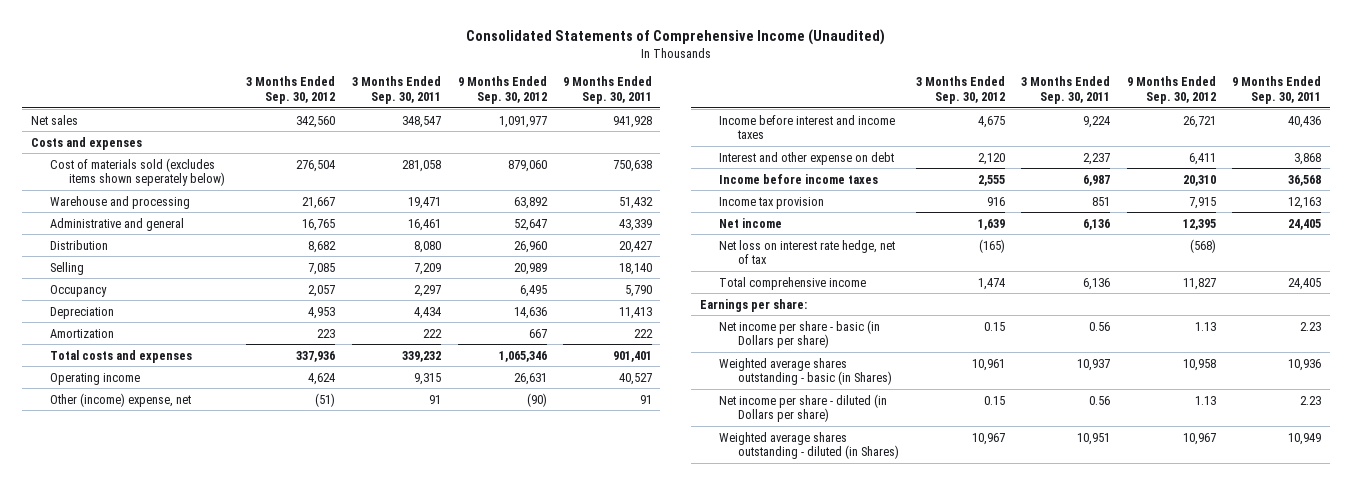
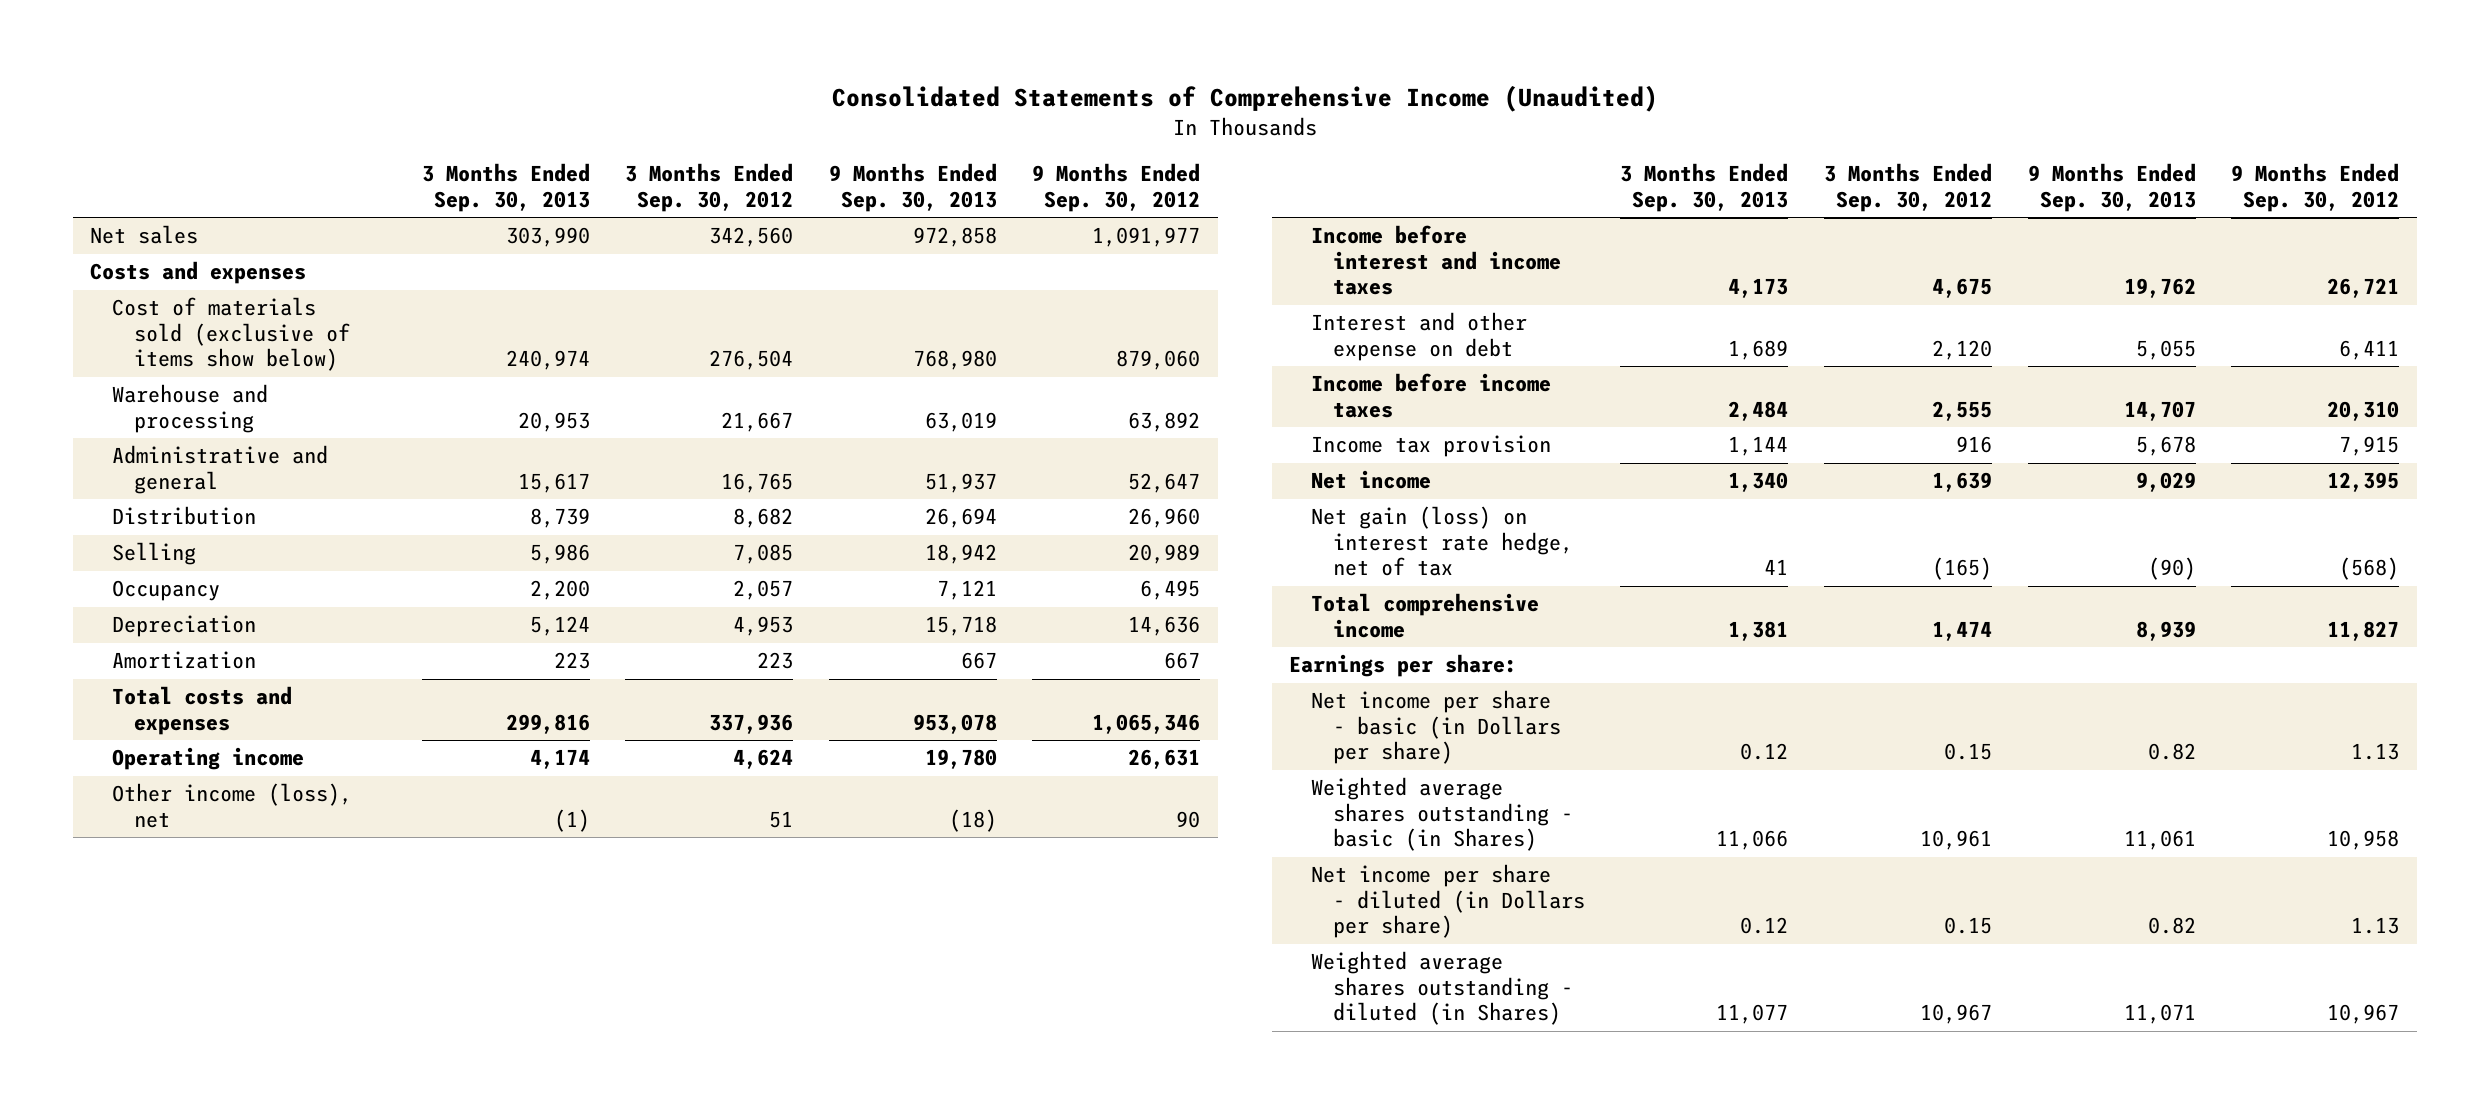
- | 3 Months Ended Sep. 30, 2012 | 3 Months Ended Sep. 30, 2011 | 9 Months Ended Sep. 30, 2012 | 9 Months Ended Sep. 30, 2011
+ | 3 Months Ended Sep. 30, 2013 | 3 Months Ended Sep. 30, 2012 | 9 Months Ended Sep. 30, 2013 | 9 Months Ended Sep. 30, 2012
- Cost of materials sold (excludes items shown seperately below) | 276,504 | 281,058 | 879,060 | 750,638
+ Cost of materials sold (exclusive of items show below) | 240,974 | 276,504 | 768,980 | 879,060
- Other (income) expense, net | (51) | 91 | (90) | 91
+ Other income (loss), net | (1) | 51 | (18) | 90
- Net loss on interest rate hedge, net of tax | (165) | | (568) |
+ Net gain (loss) on interest rate hedge, net of tax | 41 | (165) | (90) | (568)

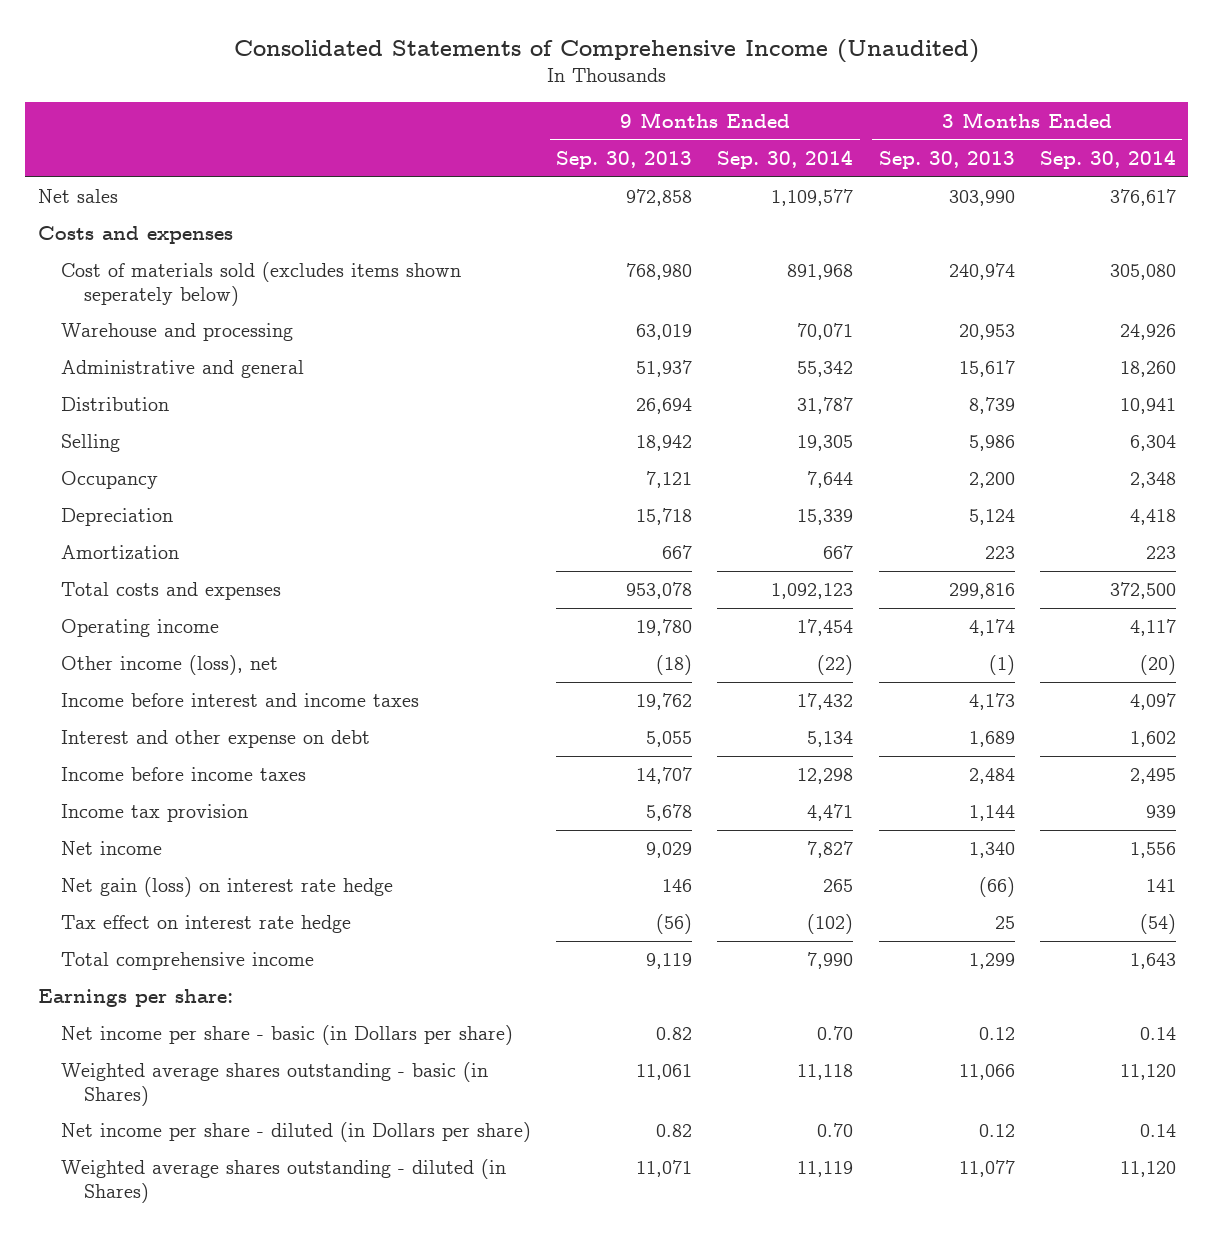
- | 3 Months Ended Sep. 30, 2013 | 3 Months Ended Sep. 30, 2012 | 9 Months Ended Sep. 30, 2013 | 9 Months Ended Sep. 30, 2012
+ | 9 Months Ended Sep. 30, 2013 | 9 Months Ended Sep. 30, 2014 | 3 Months Ended Sep. 30, 2013 | 3 Months Ended Sep. 30, 2014
- Cost of materials sold (exclusive of items show below) | 240,974 | 276,504 | 768,980 | 879,060
+ Cost of materials sold (excludes items shown seperately below) | 768,980 | 891,968 | 240,974 | 305,080
- Net gain (loss) on interest rate hedge, net of tax | 41 | (165) | (90) | (568)
- Total comprehensive income | 1,381 | 1,474 | 8,939 | 11,827
+ Net gain (loss) on interest rate hedge | 146 | 265 | (66) | 141
+ Tax effect on interest rate hedge | (56) | (102) | 25 | (54)
+ Total comprehensive income | 9,119 | 7,990 | 1,299 | 1,643

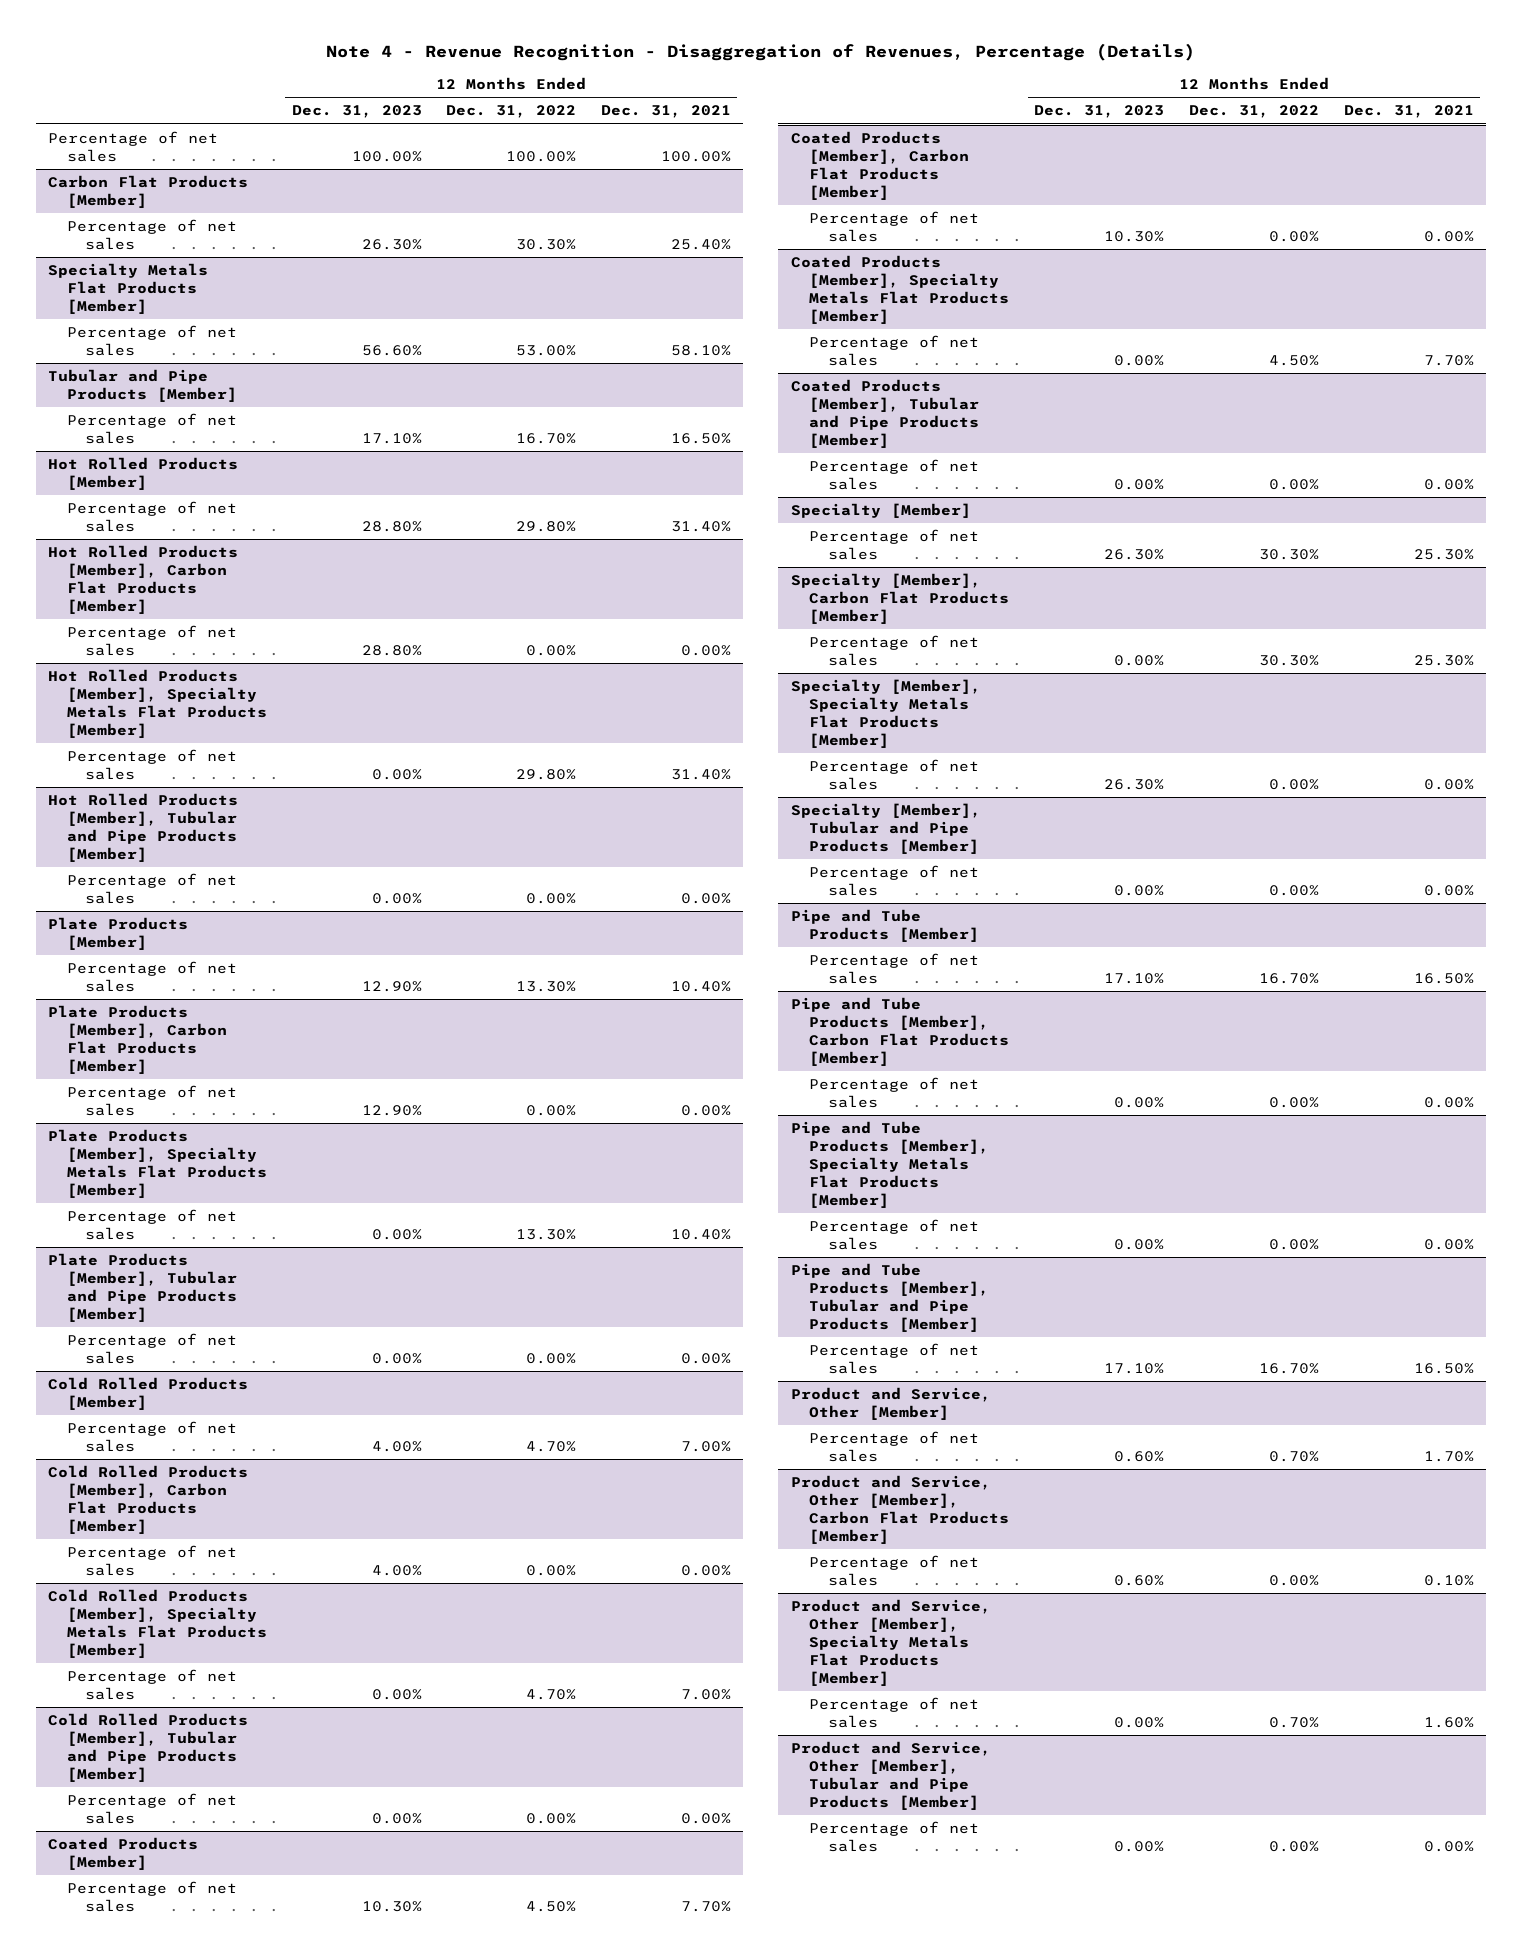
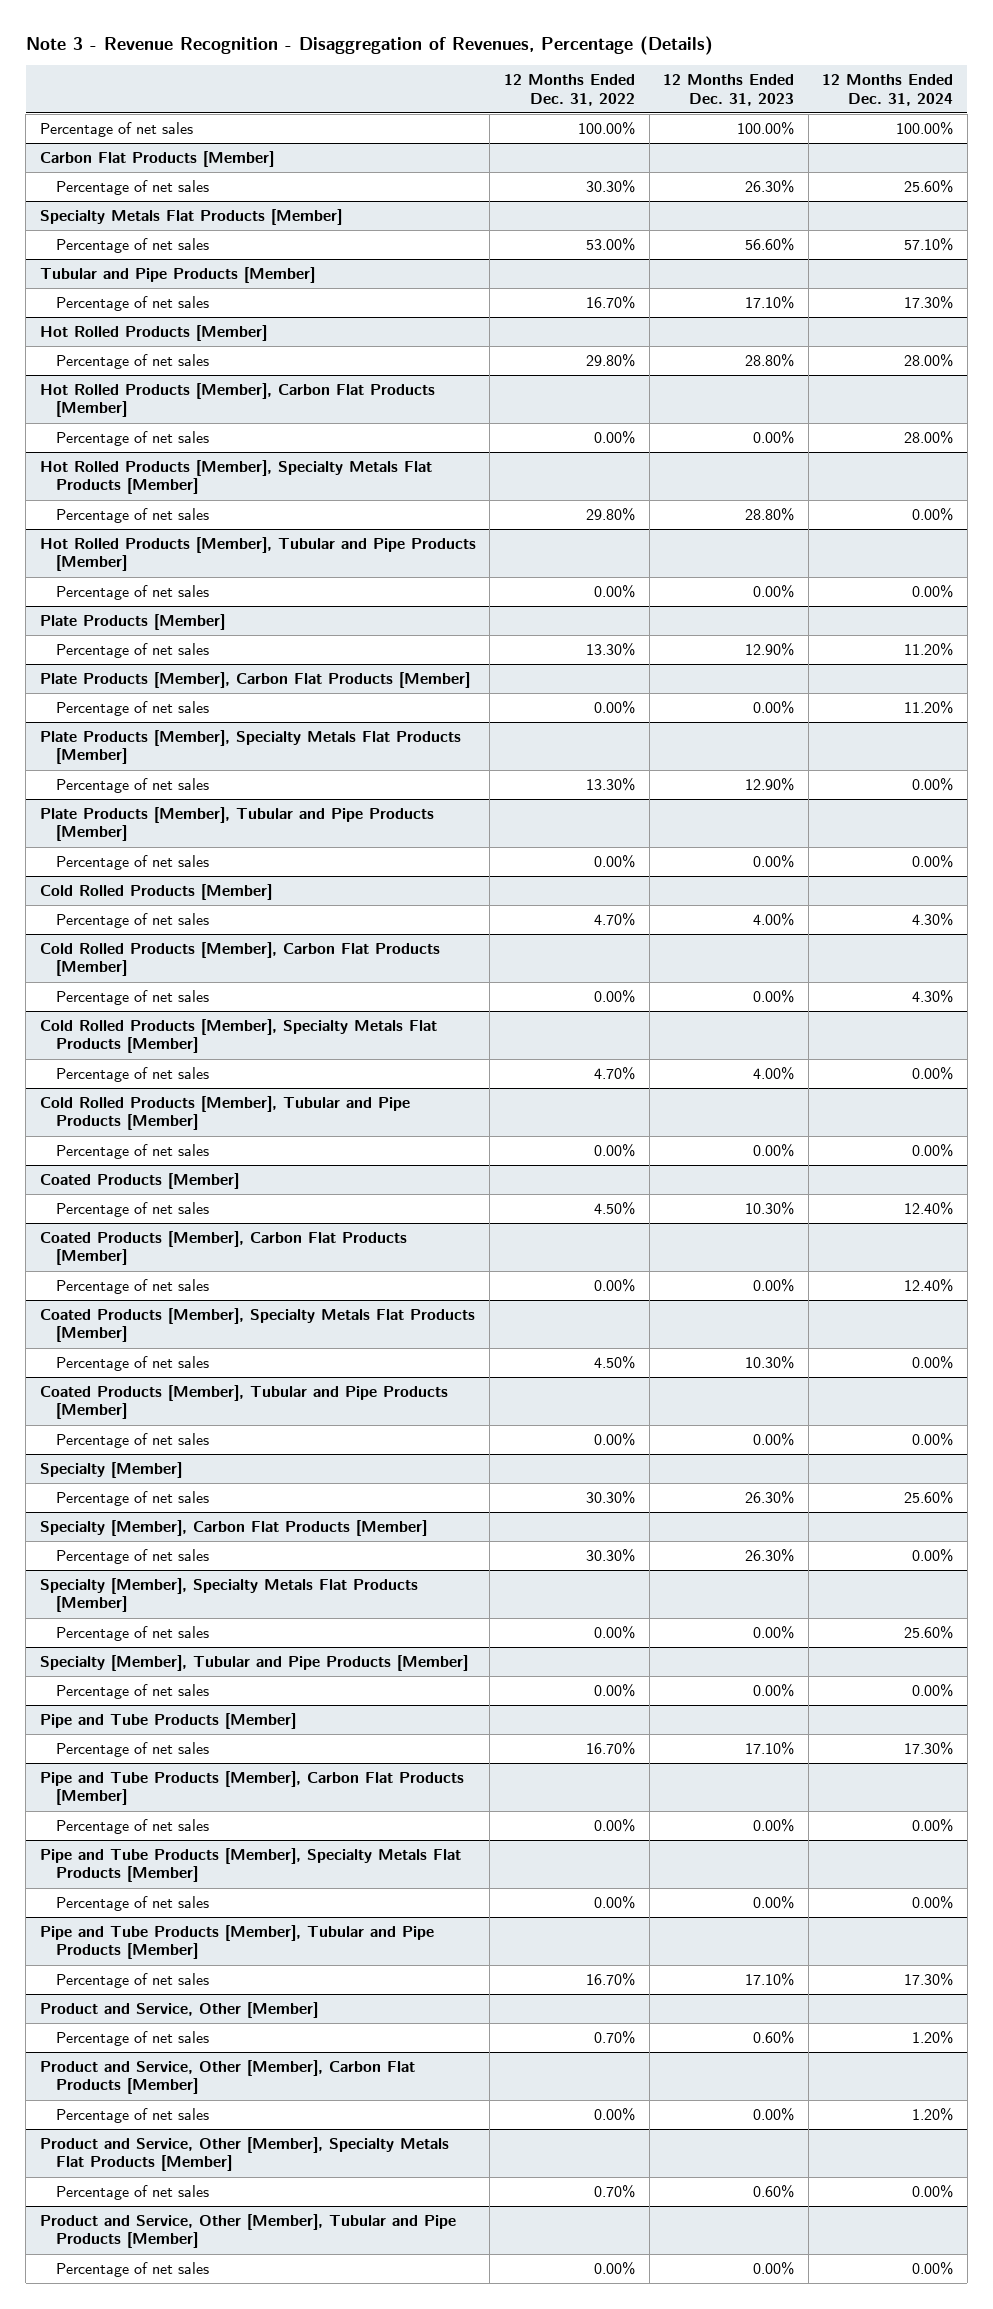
- Note 4 - Revenue Recognition - Disaggregation of Revenues, Percentage (Details)
+ Note 3 - Revenue Recognition - Disaggregation of Revenues, Percentage (Details)
- | 12 Months Ended Dec. 31, 2023 | 12 Months Ended Dec. 31, 2022 | 12 Months Ended Dec. 31, 2021
+ | 12 Months Ended Dec. 31, 2022 | 12 Months Ended Dec. 31, 2023 | 12 Months Ended Dec. 31, 2024
@ Hot Rolled Products [Member], Carbon Flat Products [Member]
- Percentage of net sales | 28.80% | 0.00% | 0.00%
+ Percentage of net sales | 0.00% | 0.00% | 28.00%
@ Hot Rolled Products [Member], Specialty Metals Flat Products [Member]
- Percentage of net sales | 0.00% | 29.80% | 31.40%
+ Percentage of net sales | 29.80% | 28.80% | 0.00%
@ Plate Products [Member], Carbon Flat Products [Member]
- Percentage of net sales | 12.90% | 0.00% | 0.00%
+ Percentage of net sales | 0.00% | 0.00% | 11.20%
@ Plate Products [Member], Specialty Metals Flat Products [Member]
- Percentage of net sales | 0.00% | 13.30% | 10.40%
+ Percentage of net sales | 13.30% | 12.90% | 0.00%
@ Cold Rolled Products [Member], Carbon Flat Products [Member]
- Percentage of net sales | 4.00% | 0.00% | 0.00%
+ Percentage of net sales | 0.00% | 0.00% | 4.30%
@ Cold Rolled Products [Member], Specialty Metals Flat Products [Member]
- Percentage of net sales | 0.00% | 4.70% | 7.00%
+ Percentage of net sales | 4.70% | 4.00% | 0.00%
@ Coated Products [Member], Carbon Flat Products [Member]
- Percentage of net sales | 10.30% | 0.00% | 0.00%
+ Percentage of net sales | 0.00% | 0.00% | 12.40%
@ Coated Products [Member], Specialty Metals Flat Products [Member]
- Percentage of net sales | 0.00% | 4.50% | 7.70%
+ Percentage of net sales | 4.50% | 10.30% | 0.00%
@ Specialty [Member], Carbon Flat Products [Member]
- Percentage of net sales | 0.00% | 30.30% | 25.30%
+ Percentage of net sales | 30.30% | 26.30% | 0.00%
@ Specialty [Member], Specialty Metals Flat Products [Member]
- Percentage of net sales | 26.30% | 0.00% | 0.00%
+ Percentage of net sales | 0.00% | 0.00% | 25.60%
@ Product and Service, Other [Member], Carbon Flat Products [Member]
- Percentage of net sales | 0.60% | 0.00% | 0.10%
+ Percentage of net sales | 0.00% | 0.00% | 1.20%
@ Product and Service, Other [Member], Specialty Metals Flat Products [Member]
- Percentage of net sales | 0.00% | 0.70% | 1.60%
+ Percentage of net sales | 0.70% | 0.60% | 0.00%

